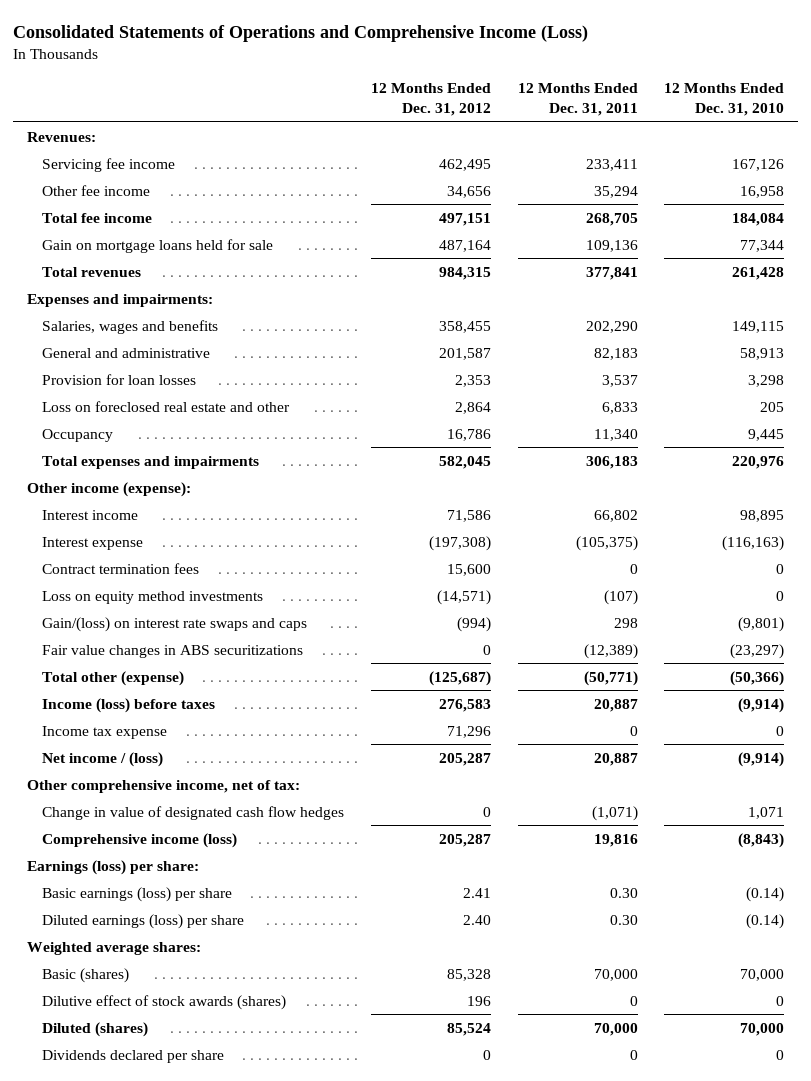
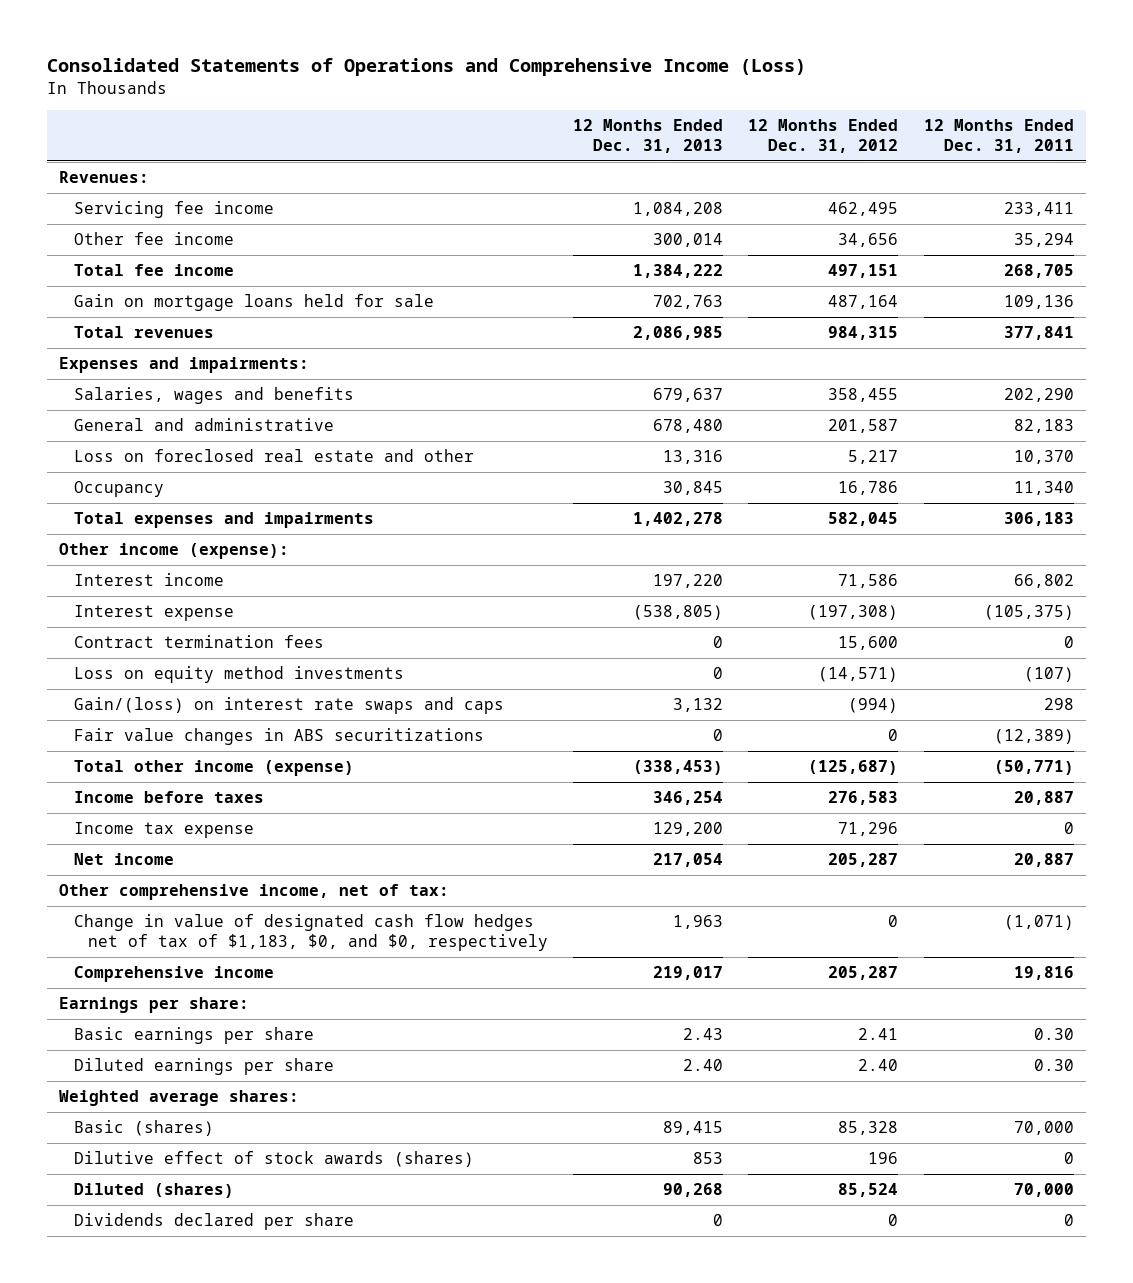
- | 12 Months Ended Dec. 31, 2012 | 12 Months Ended Dec. 31, 2011 | 12 Months Ended Dec. 31, 2010
+ | 12 Months Ended Dec. 31, 2013 | 12 Months Ended Dec. 31, 2012 | 12 Months Ended Dec. 31, 2011
- Provision for loan losses | 2,353 | 3,537 | 3,298
- Loss on foreclosed real estate and other | 2,864 | 6,833 | 205
+ Loss on foreclosed real estate and other | 13,316 | 5,217 | 10,370
- Total other (expense) | (125,687) | (50,771) | (50,366)
- Income (loss) before taxes | 276,583 | 20,887 | (9,914)
+ Total other income (expense) | (338,453) | (125,687) | (50,771)
+ Income before taxes | 346,254 | 276,583 | 20,887
- Net income / (loss) | 205,287 | 20,887 | (9,914)
+ Net income | 217,054 | 205,287 | 20,887
- Change in value of designated cash flow hedges | 0 | (1,071) | 1,071
- Comprehensive income (loss) | 205,287 | 19,816 | (8,843)
- Earnings (loss) per share:
- Basic earnings (loss) per share | 2.41 | 0.30 | (0.14)
- Diluted earnings (loss) per share | 2.40 | 0.30 | (0.14)
+ Change in value of designated cash flow hedges net of tax of $1,183, $0, and $0, respectively | 1,963 | 0 | (1,071)
+ Comprehensive income | 219,017 | 205,287 | 19,816
+ Earnings per share:
+ Basic earnings per share | 2.43 | 2.41 | 0.30
+ Diluted earnings per share | 2.40 | 2.40 | 0.30

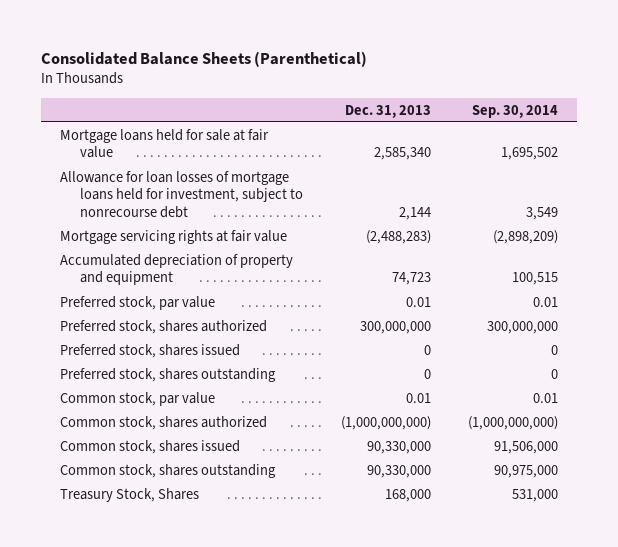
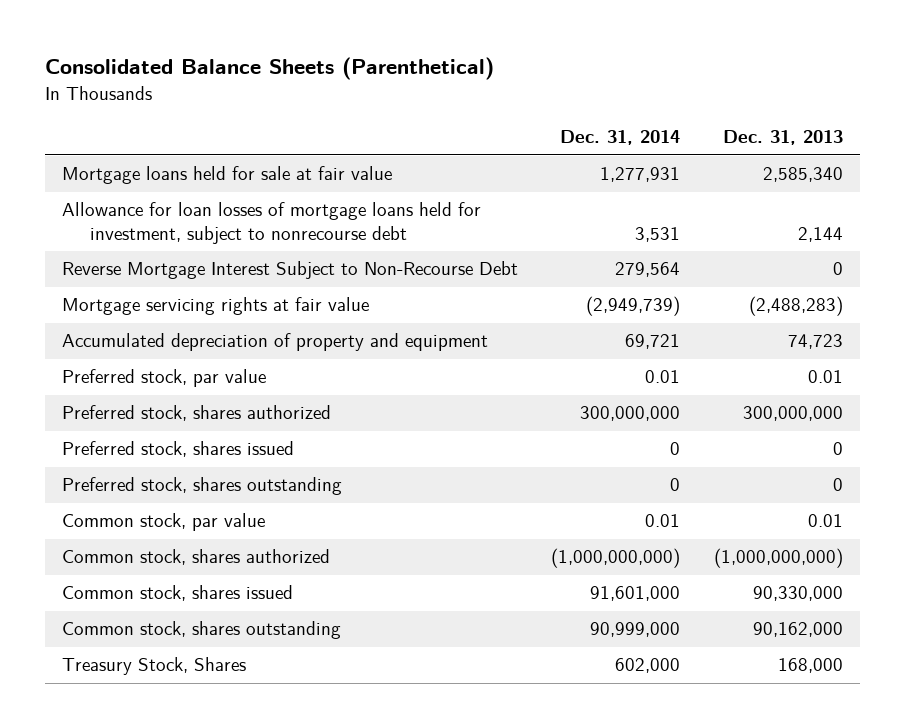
- | Dec. 31, 2013 | Sep. 30, 2014
+ | Dec. 31, 2014 | Dec. 31, 2013
+ Reverse Mortgage Interest Subject to Non-Recourse Debt | 279,564 | 0
- Common stock, shares outstanding | 90,330,000 | 90,975,000
+ Common stock, shares outstanding | 90,999,000 | 90,162,000

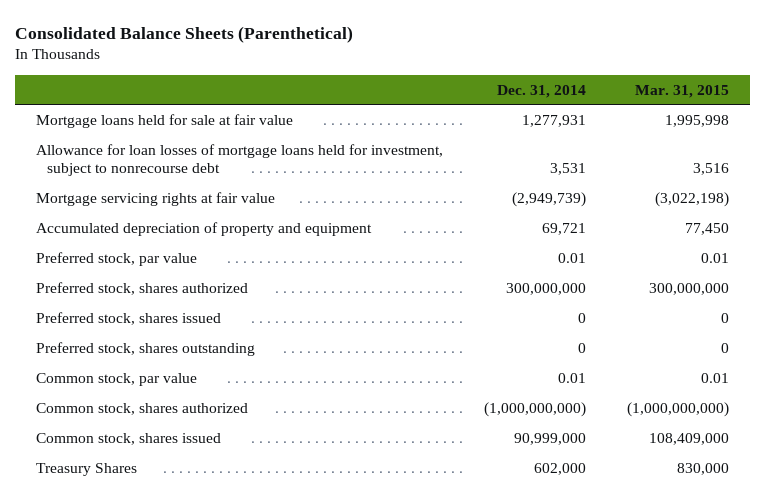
- | Dec. 31, 2014 | Dec. 31, 2013
+ | Dec. 31, 2014 | Mar. 31, 2015
- Reverse Mortgage Interest Subject to Non-Recourse Debt | 279,564 | 0
- Common stock, shares issued | 91,601,000 | 90,330,000
- Common stock, shares outstanding | 90,999,000 | 90,162,000
- Treasury Stock, Shares | 602,000 | 168,000
+ Common stock, shares issued | 90,999,000 | 108,409,000
+ Treasury Shares | 602,000 | 830,000

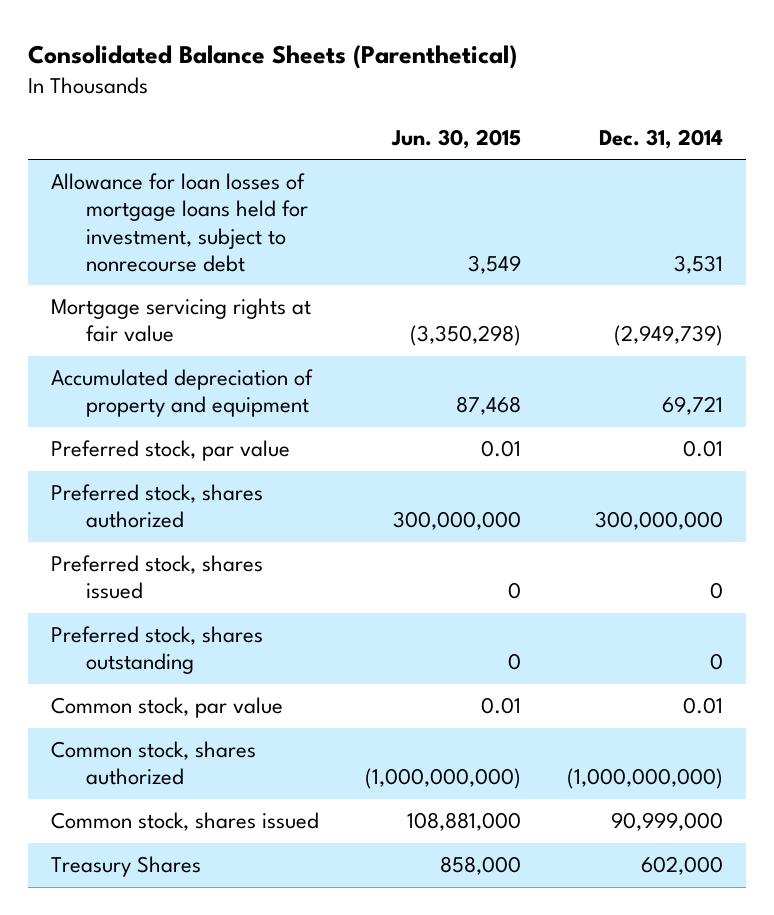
- | Dec. 31, 2014 | Mar. 31, 2015
+ | Jun. 30, 2015 | Dec. 31, 2014
- Mortgage loans held for sale at fair value | 1,277,931 | 1,995,998

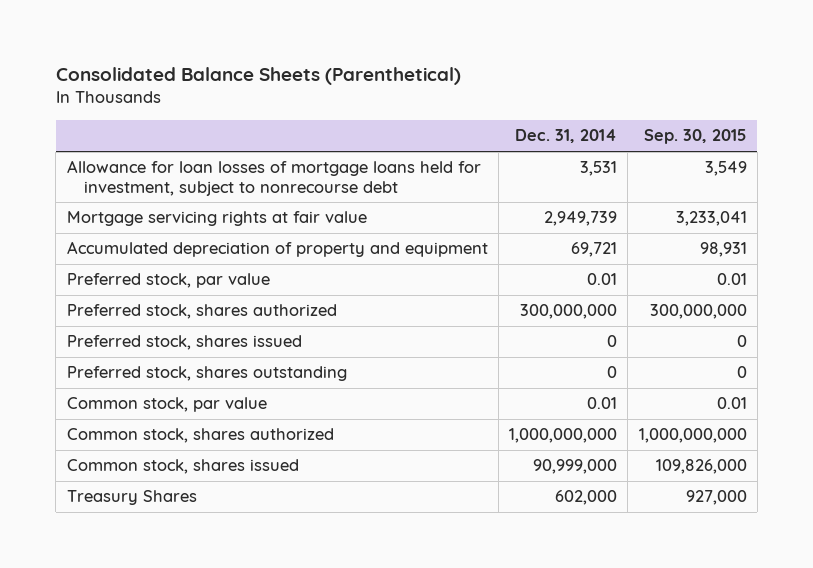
- | Jun. 30, 2015 | Dec. 31, 2014
+ | Dec. 31, 2014 | Sep. 30, 2015
- Mortgage servicing rights at fair value | (3,350,298) | (2,949,739)
+ Mortgage servicing rights at fair value | 2,949,739 | 3,233,041
- Common stock, shares authorized | (1,000,000,000) | (1,000,000,000)
+ Common stock, shares authorized | 1,000,000,000 | 1,000,000,000

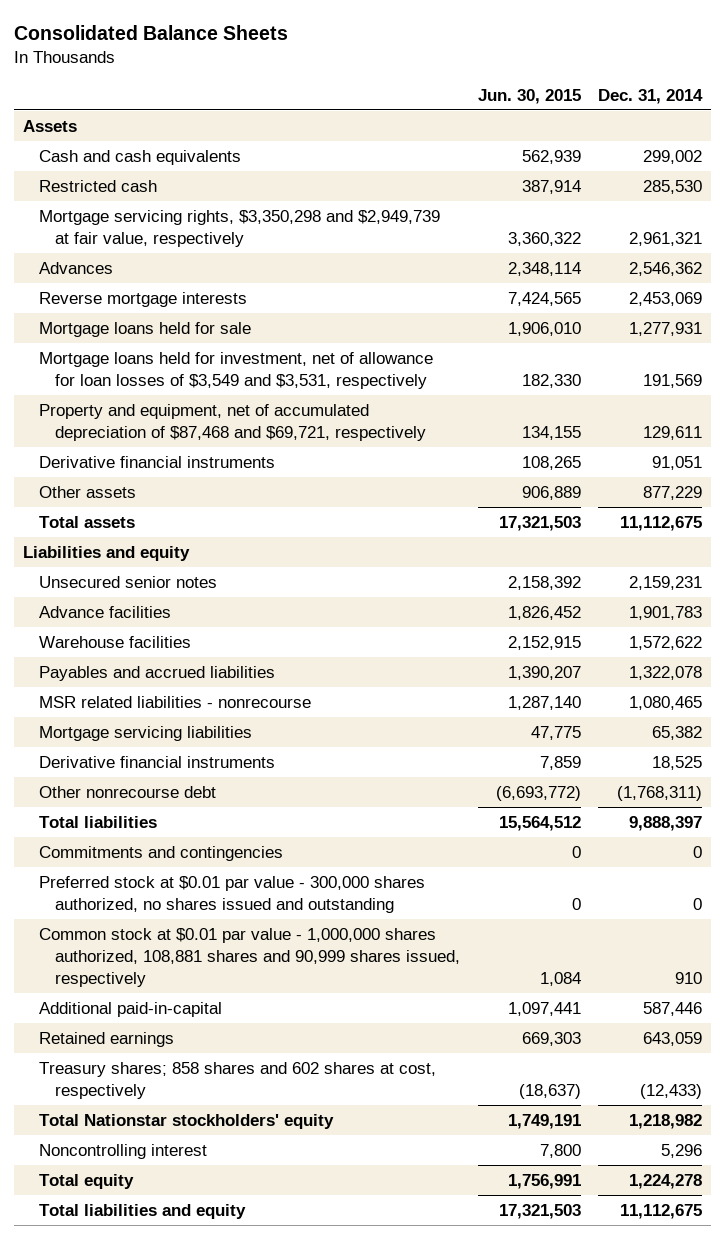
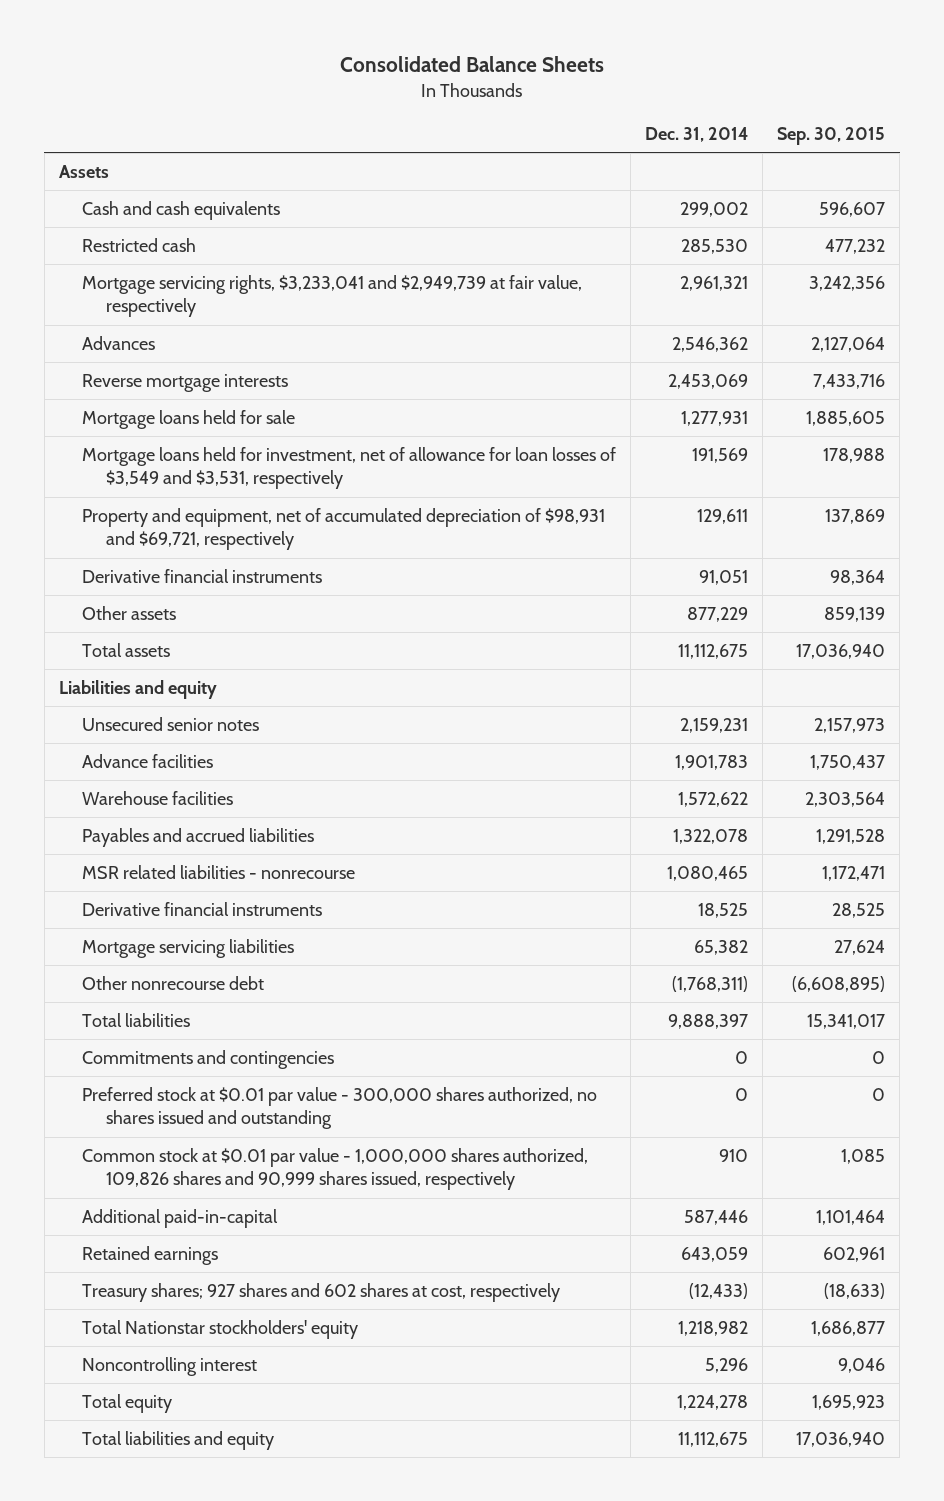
- | Jun. 30, 2015 | Dec. 31, 2014
+ | Dec. 31, 2014 | Sep. 30, 2015
- Mortgage servicing rights, $3,350,298 and $2,949,739 at fair value, respectively | 3,360,322 | 2,961,321
+ Mortgage servicing rights, $3,233,041 and $2,949,739 at fair value, respectively | 2,961,321 | 3,242,356
- Property and equipment, net of accumulated depreciation of $87,468 and $69,721, respectively | 134,155 | 129,611
+ Property and equipment, net of accumulated depreciation of $98,931 and $69,721, respectively | 129,611 | 137,869
moved down: Mortgage servicing liabilities | 65,382 | 27,624
- Common stock at $0.01 par value - 1,000,000 shares authorized, 108,881 shares and 90,999 shares issued, respectively | 1,084 | 910
+ Common stock at $0.01 par value - 1,000,000 shares authorized, 109,826 shares and 90,999 shares issued, respectively | 910 | 1,085
- Treasury shares; 858 shares and 602 shares at cost, respectively | (18,637) | (12,433)
+ Treasury shares; 927 shares and 602 shares at cost, respectively | (12,433) | (18,633)

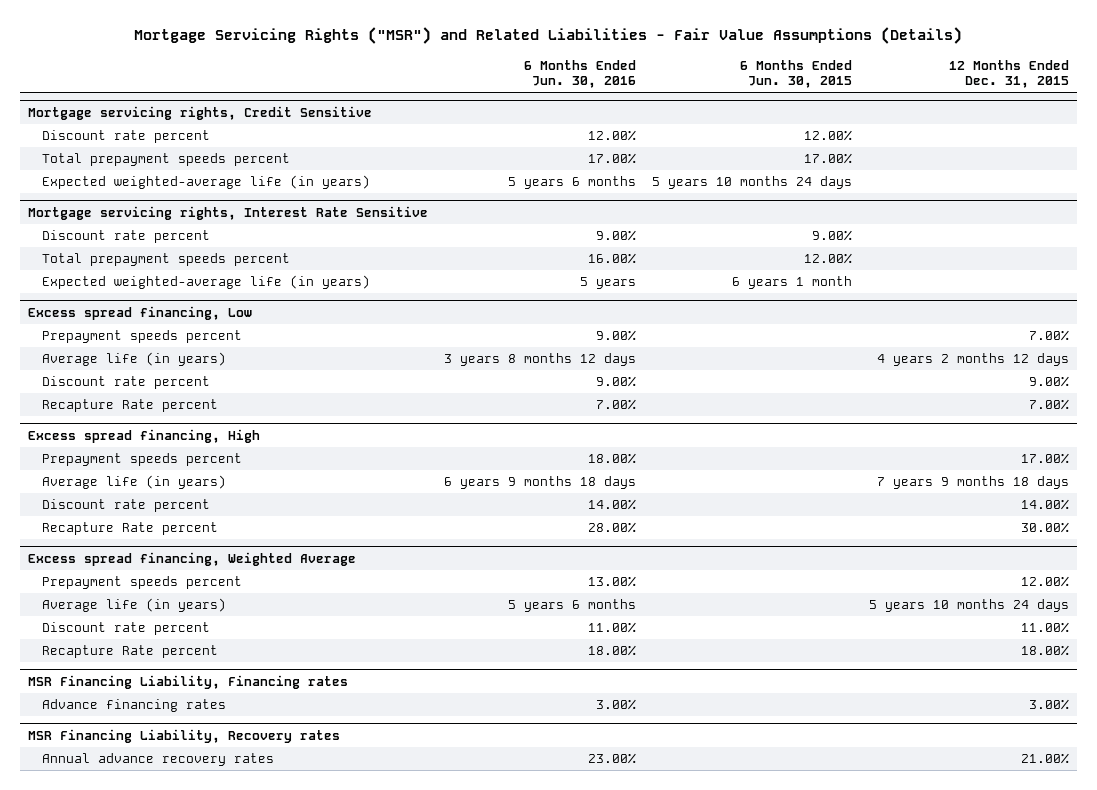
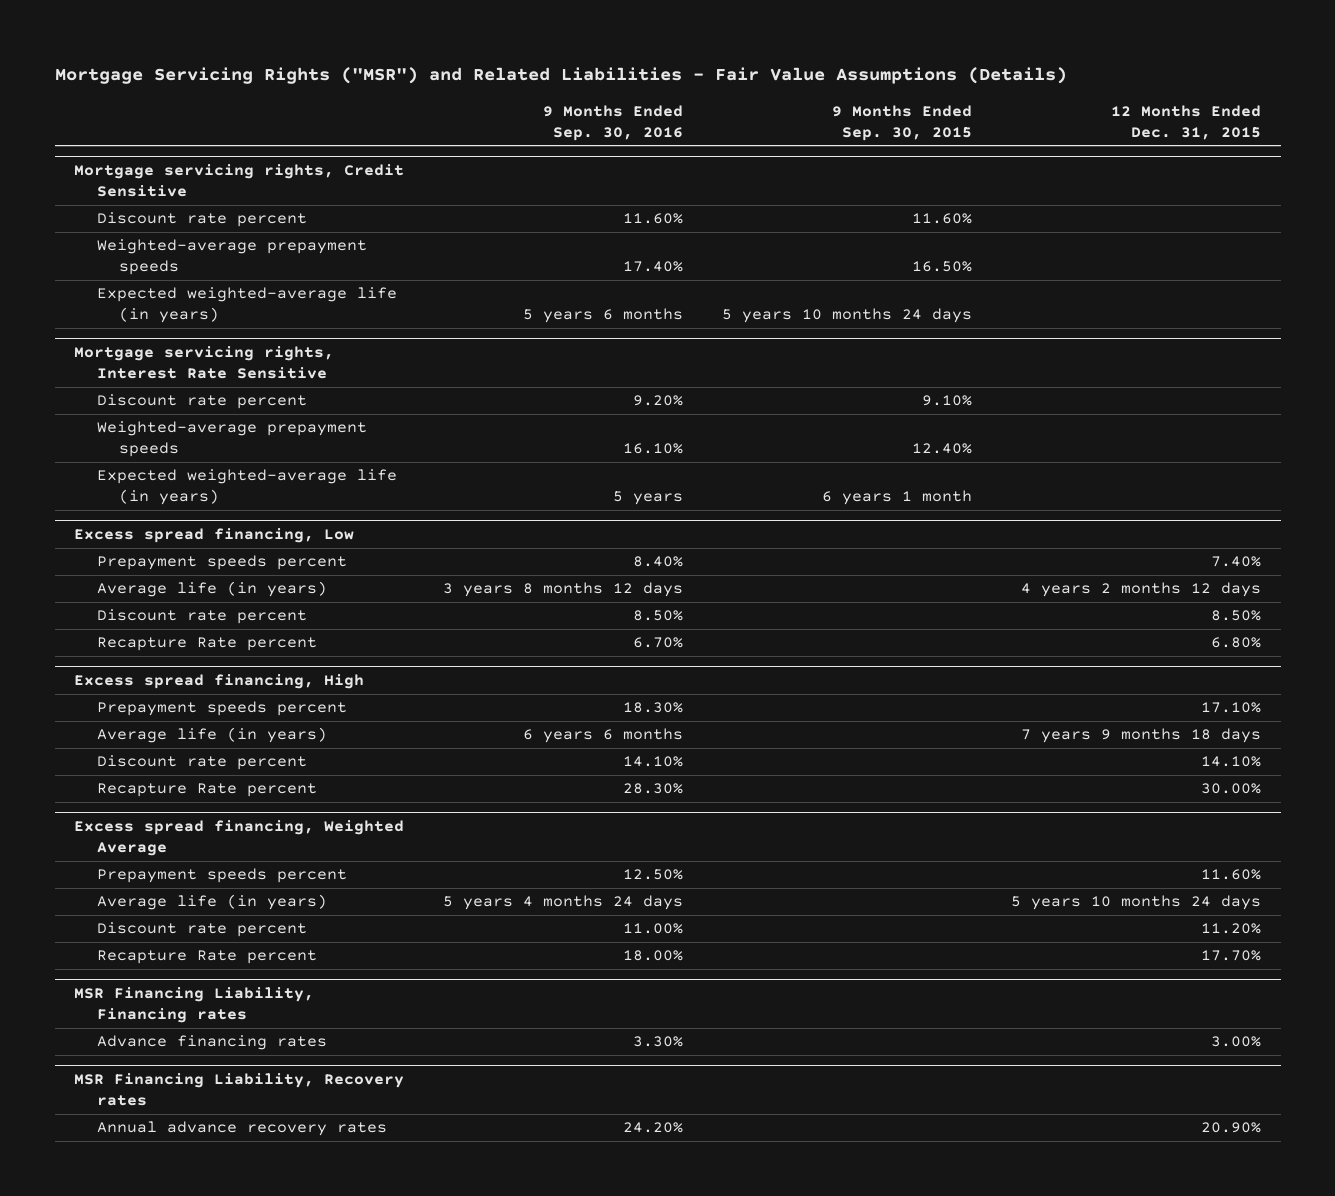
- | 6 Months Ended Jun. 30, 2016 | 6 Months Ended Jun. 30, 2015 | 12 Months Ended Dec. 31, 2015
+ | 9 Months Ended Sep. 30, 2016 | 9 Months Ended Sep. 30, 2015 | 12 Months Ended Dec. 31, 2015
@ Mortgage servicing rights, Credit Sensitive
- Total prepayment speeds percent | 17.00% | 17.00% |
+ Weighted-average prepayment speeds | 17.40% | 16.50% |
@ Mortgage servicing rights, Interest Rate Sensitive
- Total prepayment speeds percent | 16.00% | 12.00% |
+ Weighted-average prepayment speeds | 16.10% | 12.40% |
@ Excess spread financing, Low
- Prepayment speeds percent | 9.00% | | 7.00%
+ Prepayment speeds percent | 8.40% | | 7.40%
- Discount rate percent | 9.00% | | 9.00%
- Recapture Rate percent | 7.00% | | 7.00%
+ Discount rate percent | 8.50% | | 8.50%
+ Recapture Rate percent | 6.70% | | 6.80%
@ Excess spread financing, High
- Prepayment speeds percent | 18.00% | | 17.00%
+ Prepayment speeds percent | 18.30% | | 17.10%
- Discount rate percent | 14.00% | | 14.00%
+ Discount rate percent | 14.10% | | 14.10%
@ Excess spread financing, Weighted Average
- Prepayment speeds percent | 13.00% | | 12.00%
+ Prepayment speeds percent | 12.50% | | 11.60%
- Discount rate percent | 11.00% | | 11.00%
- Recapture Rate percent | 18.00% | | 18.00%
+ Discount rate percent | 11.00% | | 11.20%
+ Recapture Rate percent | 18.00% | | 17.70%
@ MSR Financing Liability, Recovery rates
- Annual advance recovery rates | 23.00% | | 21.00%
+ Annual advance recovery rates | 24.20% | | 20.90%

